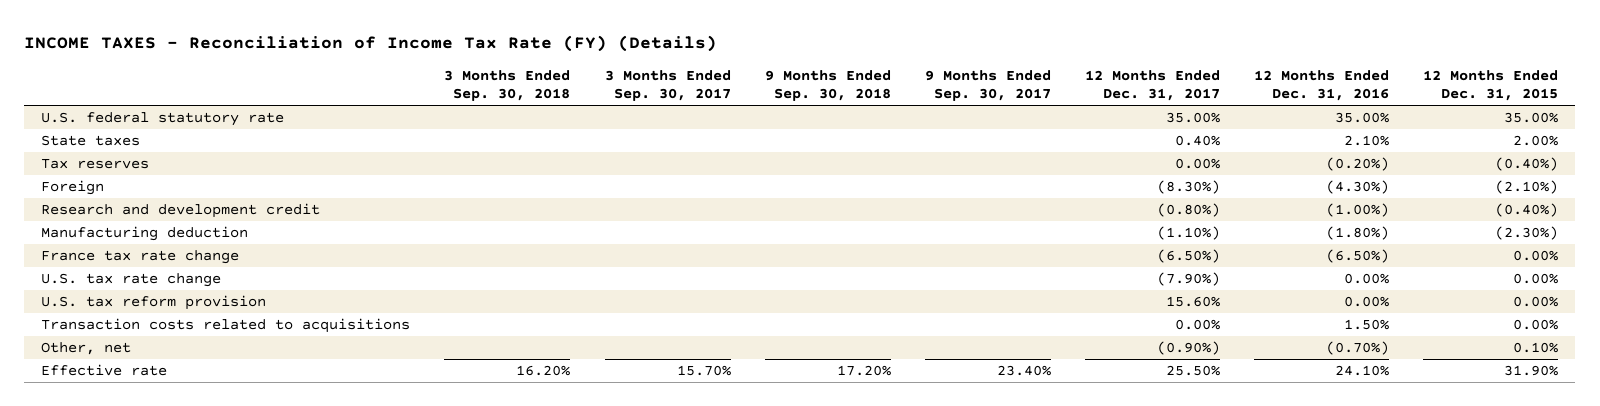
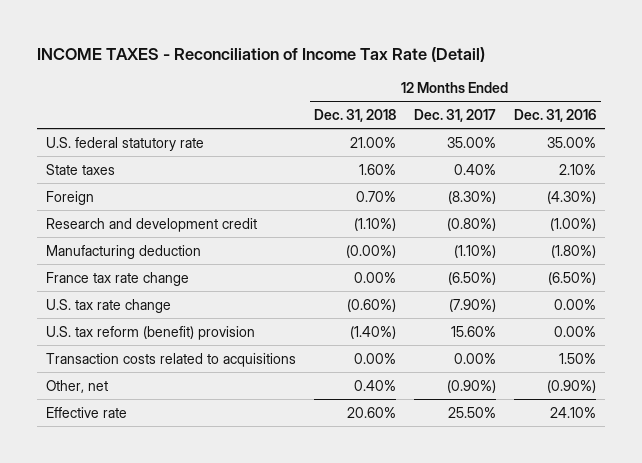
- INCOME TAXES - Reconciliation of Income Tax Rate (FY) (Details)
+ INCOME TAXES - Reconciliation of Income Tax Rate (Detail)
- | 3 Months Ended Sep. 30, 2018 | 3 Months Ended Sep. 30, 2017 | 9 Months Ended Sep. 30, 2018 | 9 Months Ended Sep. 30, 2017 | 12 Months Ended Dec. 31, 2017 | 12 Months Ended Dec. 31, 2016 | 12 Months Ended Dec. 31, 2015
+ | 12 Months Ended Dec. 31, 2018 | 12 Months Ended Dec. 31, 2017 | 12 Months Ended Dec. 31, 2016
- Tax reserves | | | | | 0.00% | (0.20%) | (0.40%)
- U.S. tax reform provision | | | | | 15.60% | 0.00% | 0.00%
+ U.S. tax reform (benefit) provision | (1.40%) | 15.60% | 0.00%
- Other, net | | | | | (0.90%) | (0.70%) | 0.10%
+ Other, net | 0.40% | (0.90%) | (0.90%)

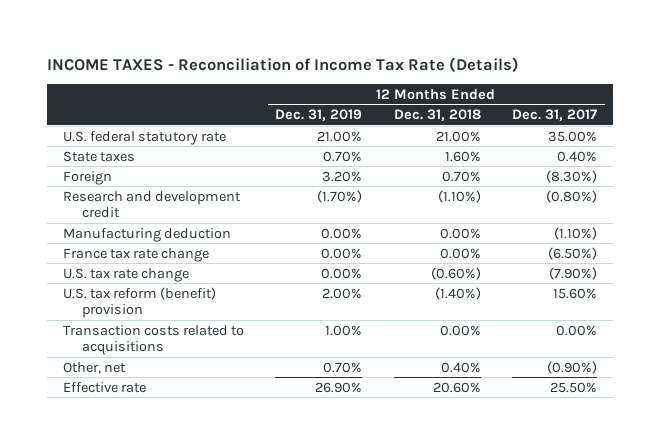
- INCOME TAXES - Reconciliation of Income Tax Rate (Detail)
+ INCOME TAXES - Reconciliation of Income Tax Rate (Details)
- | 12 Months Ended Dec. 31, 2018 | 12 Months Ended Dec. 31, 2017 | 12 Months Ended Dec. 31, 2016
+ | 12 Months Ended Dec. 31, 2019 | 12 Months Ended Dec. 31, 2018 | 12 Months Ended Dec. 31, 2017
- Manufacturing deduction | (0.00%) | (1.10%) | (1.80%)
+ Manufacturing deduction | 0.00% | 0.00% | (1.10%)

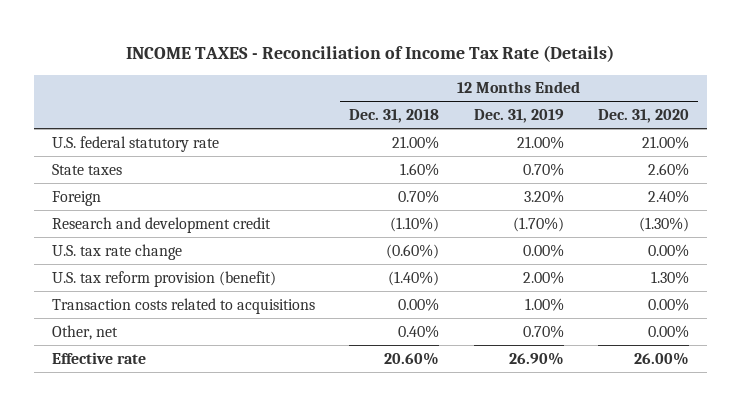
- | 12 Months Ended Dec. 31, 2019 | 12 Months Ended Dec. 31, 2018 | 12 Months Ended Dec. 31, 2017
+ | 12 Months Ended Dec. 31, 2018 | 12 Months Ended Dec. 31, 2019 | 12 Months Ended Dec. 31, 2020
- Manufacturing deduction | 0.00% | 0.00% | (1.10%)
- France tax rate change | 0.00% | 0.00% | (6.50%)
- U.S. tax reform (benefit) provision | 2.00% | (1.40%) | 15.60%
+ U.S. tax reform provision (benefit) | (1.40%) | 2.00% | 1.30%

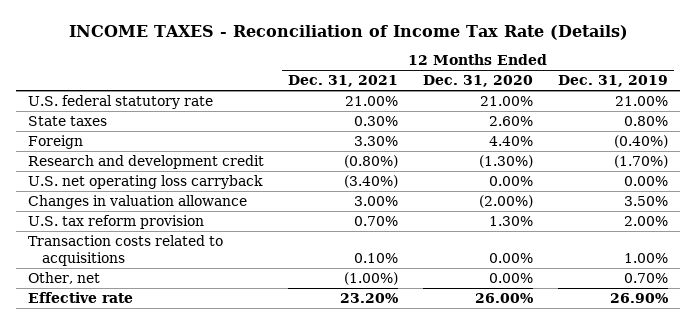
- | 12 Months Ended Dec. 31, 2018 | 12 Months Ended Dec. 31, 2019 | 12 Months Ended Dec. 31, 2020
+ | 12 Months Ended Dec. 31, 2021 | 12 Months Ended Dec. 31, 2020 | 12 Months Ended Dec. 31, 2019
- State taxes | 1.60% | 0.70% | 2.60%
- Foreign | 0.70% | 3.20% | 2.40%
+ State taxes | 0.30% | 2.60% | 0.80%
+ Foreign | 3.30% | 4.40% | (0.40%)
- U.S. tax rate change | (0.60%) | 0.00% | 0.00%
- U.S. tax reform provision (benefit) | (1.40%) | 2.00% | 1.30%
+ U.S. net operating loss carryback | (3.40%) | 0.00% | 0.00%
+ Changes in valuation allowance | 3.00% | (2.00%) | 3.50%
+ U.S. tax reform provision | 0.70% | 1.30% | 2.00%

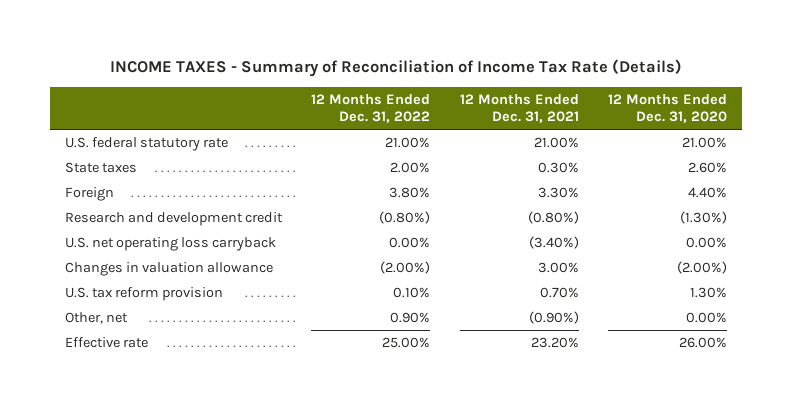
- INCOME TAXES - Reconciliation of Income Tax Rate (Details)
+ INCOME TAXES - Summary of Reconciliation of Income Tax Rate (Details)
- | 12 Months Ended Dec. 31, 2021 | 12 Months Ended Dec. 31, 2020 | 12 Months Ended Dec. 31, 2019
+ | 12 Months Ended Dec. 31, 2022 | 12 Months Ended Dec. 31, 2021 | 12 Months Ended Dec. 31, 2020
- Transaction costs related to acquisitions | 0.10% | 0.00% | 1.00%
- Other, net | (1.00%) | 0.00% | 0.70%
+ Other, net | 0.90% | (0.90%) | 0.00%

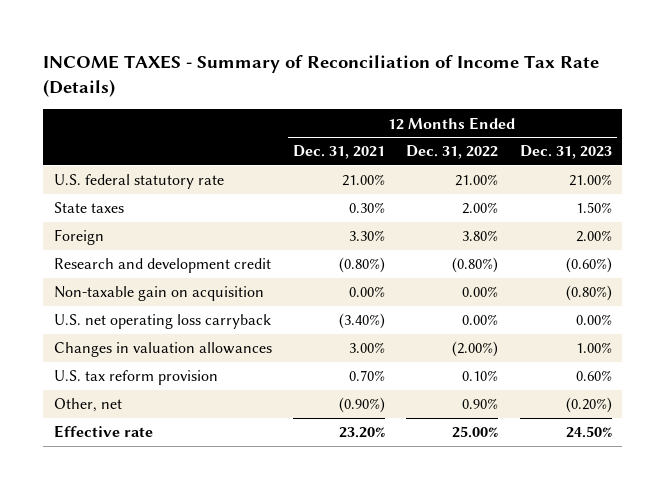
- | 12 Months Ended Dec. 31, 2022 | 12 Months Ended Dec. 31, 2021 | 12 Months Ended Dec. 31, 2020
+ | 12 Months Ended Dec. 31, 2021 | 12 Months Ended Dec. 31, 2022 | 12 Months Ended Dec. 31, 2023
+ Non-taxable gain on acquisition | 0.00% | 0.00% | (0.80%)
- Changes in valuation allowance | (2.00%) | 3.00% | (2.00%)
+ Changes in valuation allowances | 3.00% | (2.00%) | 1.00%

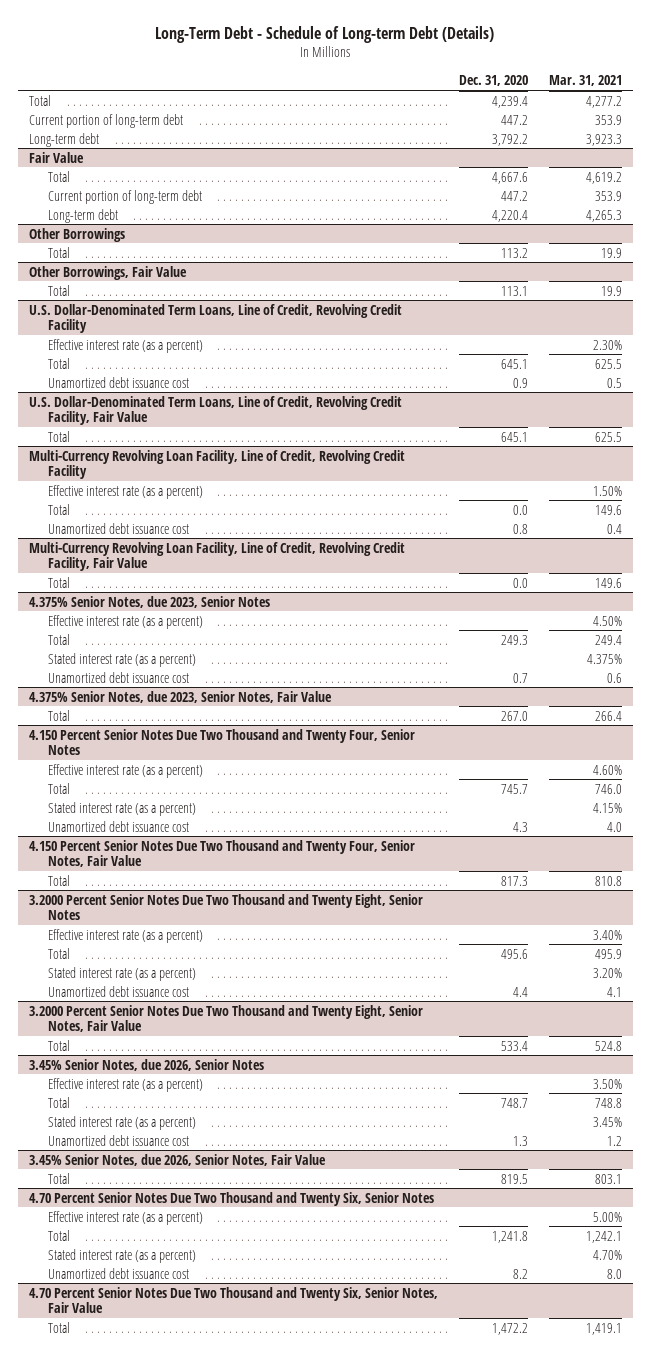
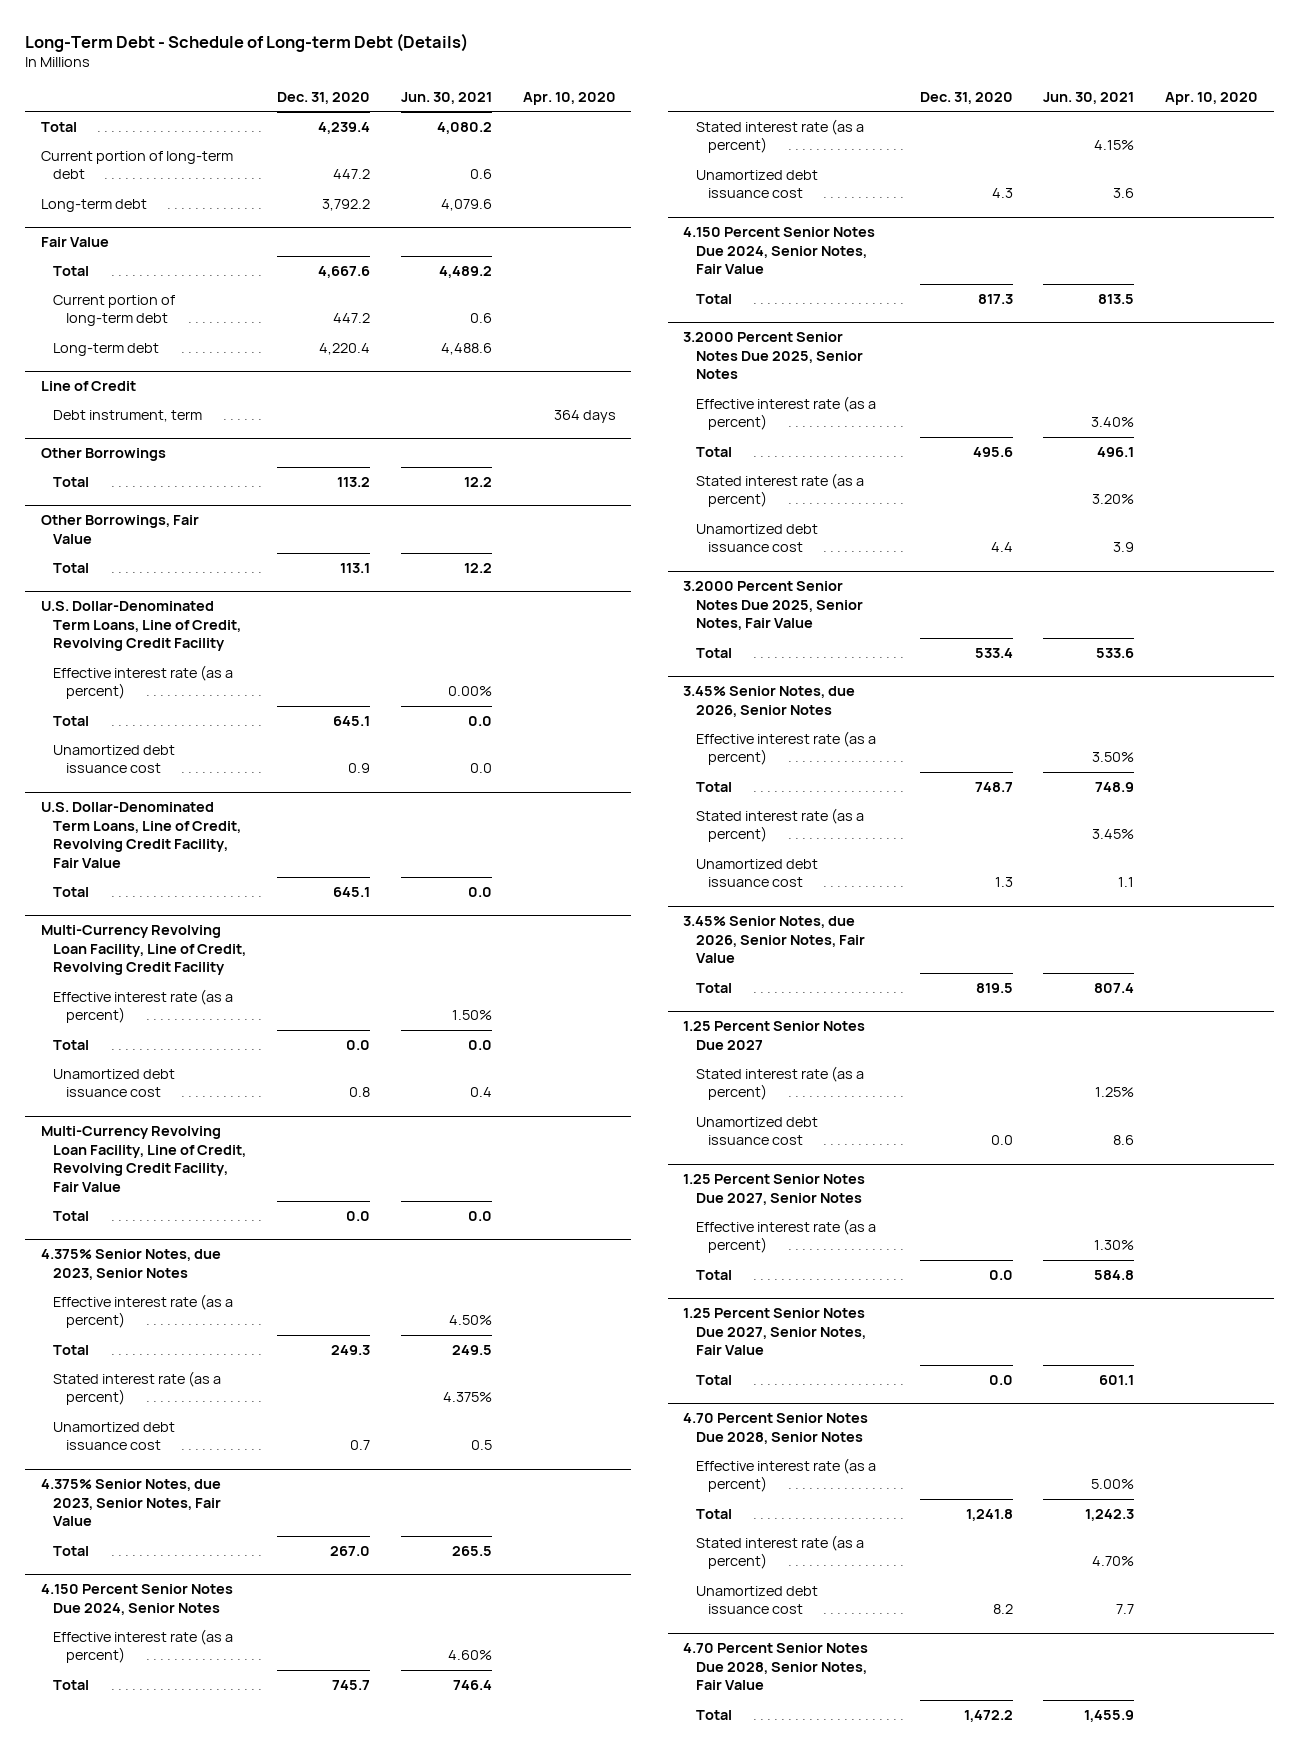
- | Dec. 31, 2020 | Mar. 31, 2021
+ | Dec. 31, 2020 | Jun. 30, 2021 | Apr. 10, 2020
+ Line of Credit
+ Debt instrument, term | | | 364 days
- 4.150 Percent Senior Notes Due Two Thousand and Twenty Four, Senior Notes
+ 4.150 Percent Senior Notes Due 2024, Senior Notes
- 4.150 Percent Senior Notes Due Two Thousand and Twenty Four, Senior Notes, Fair Value
+ 4.150 Percent Senior Notes Due 2024, Senior Notes, Fair Value
- 3.2000 Percent Senior Notes Due Two Thousand and Twenty Eight, Senior Notes
+ 3.2000 Percent Senior Notes Due 2025, Senior Notes
- 3.2000 Percent Senior Notes Due Two Thousand and Twenty Eight, Senior Notes, Fair Value
+ 3.2000 Percent Senior Notes Due 2025, Senior Notes, Fair Value
- 4.70 Percent Senior Notes Due Two Thousand and Twenty Six, Senior Notes
+ 1.25 Percent Senior Notes Due 2027
+ Stated interest rate (as a percent) | | 1.25% |
+ Unamortized debt issuance cost | 0.0 | 8.6 |
+ 1.25 Percent Senior Notes Due 2027, Senior Notes
+ Total | 0.0 | 584.8 |
+ 1.25 Percent Senior Notes Due 2027, Senior Notes, Fair Value
+ Total | 0.0 | 601.1 |
+ 4.70 Percent Senior Notes Due 2028, Senior Notes
+ Effective interest rate (as a percent) | | 5.00% |
- 4.70 Percent Senior Notes Due Two Thousand and Twenty Six, Senior Notes, Fair Value
+ 4.70 Percent Senior Notes Due 2028, Senior Notes, Fair Value

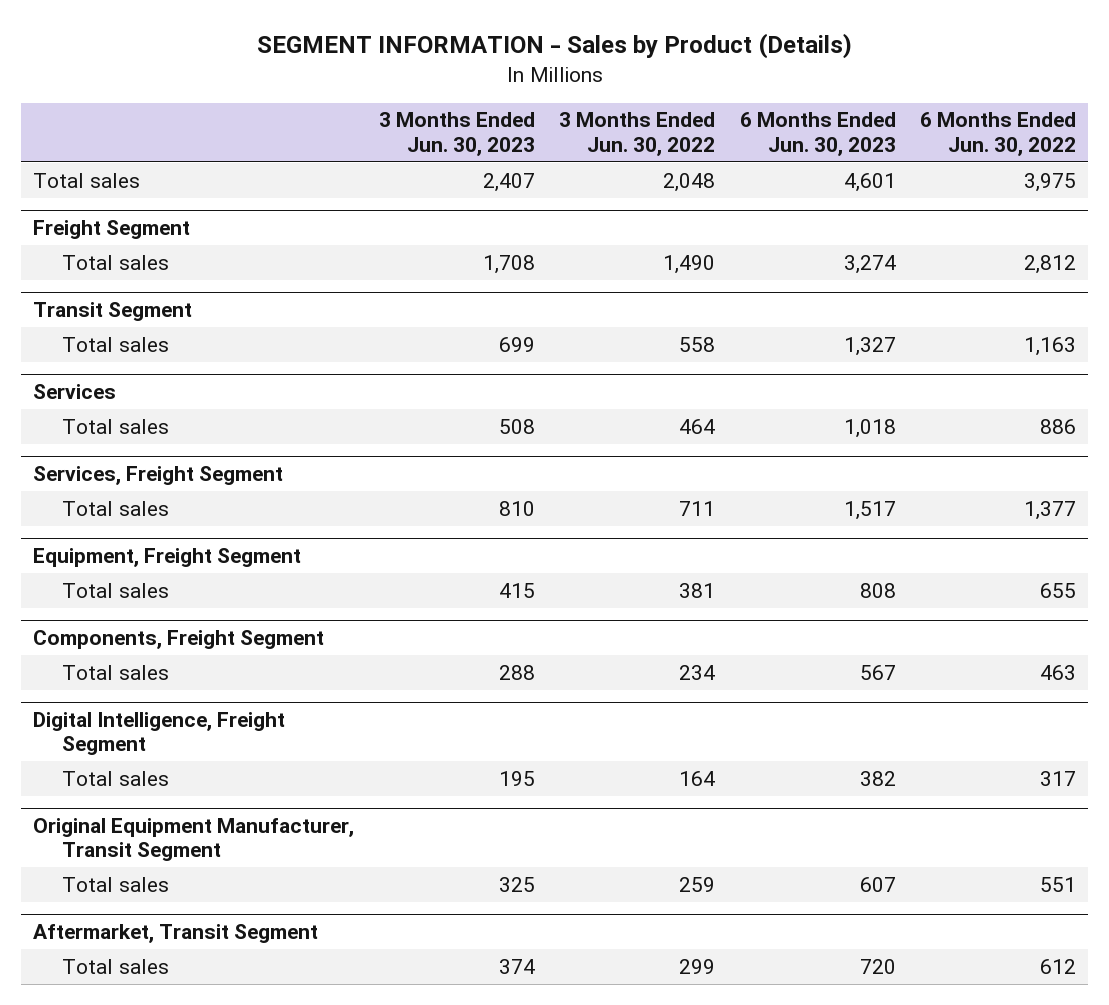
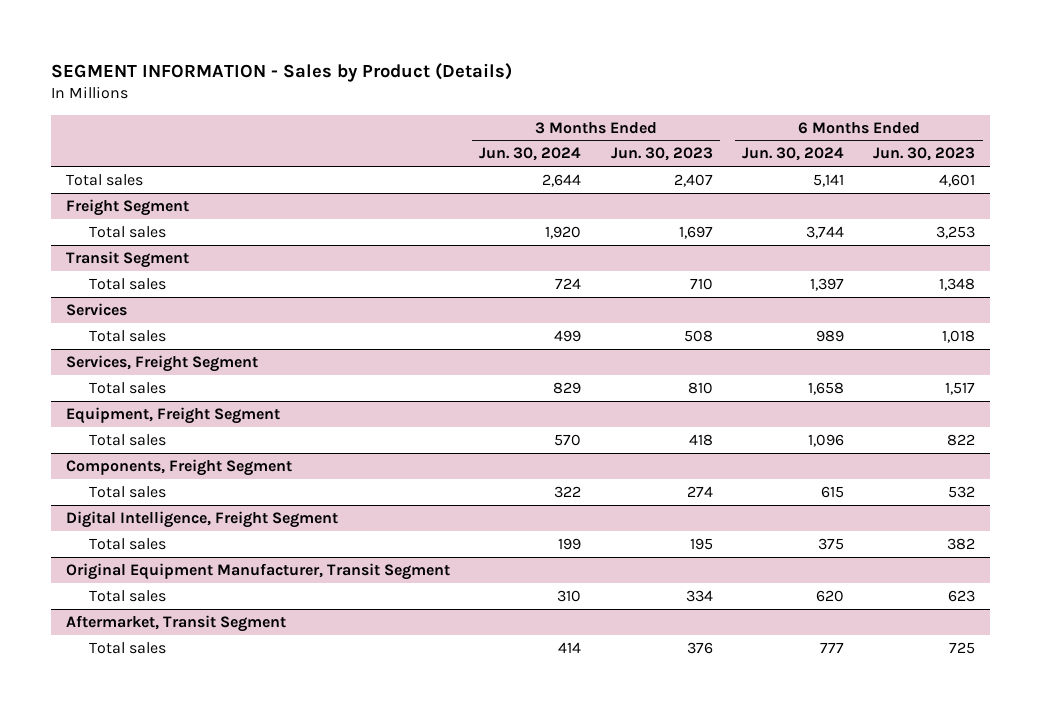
- | 3 Months Ended Jun. 30, 2023 | 3 Months Ended Jun. 30, 2022 | 6 Months Ended Jun. 30, 2023 | 6 Months Ended Jun. 30, 2022
+ | 3 Months Ended Jun. 30, 2024 | 3 Months Ended Jun. 30, 2023 | 6 Months Ended Jun. 30, 2024 | 6 Months Ended Jun. 30, 2023
@ Freight Segment
- Total sales | 1,708 | 1,490 | 3,274 | 2,812
+ Total sales | 1,920 | 1,697 | 3,744 | 3,253
@ Transit Segment
- Total sales | 699 | 558 | 1,327 | 1,163
+ Total sales | 724 | 710 | 1,397 | 1,348
@ Equipment, Freight Segment
- Total sales | 415 | 381 | 808 | 655
+ Total sales | 570 | 418 | 1,096 | 822
@ Components, Freight Segment
- Total sales | 288 | 234 | 567 | 463
+ Total sales | 322 | 274 | 615 | 532
@ Original Equipment Manufacturer, Transit Segment
- Total sales | 325 | 259 | 607 | 551
+ Total sales | 310 | 334 | 620 | 623
@ Aftermarket, Transit Segment
- Total sales | 374 | 299 | 720 | 612
+ Total sales | 414 | 376 | 777 | 725

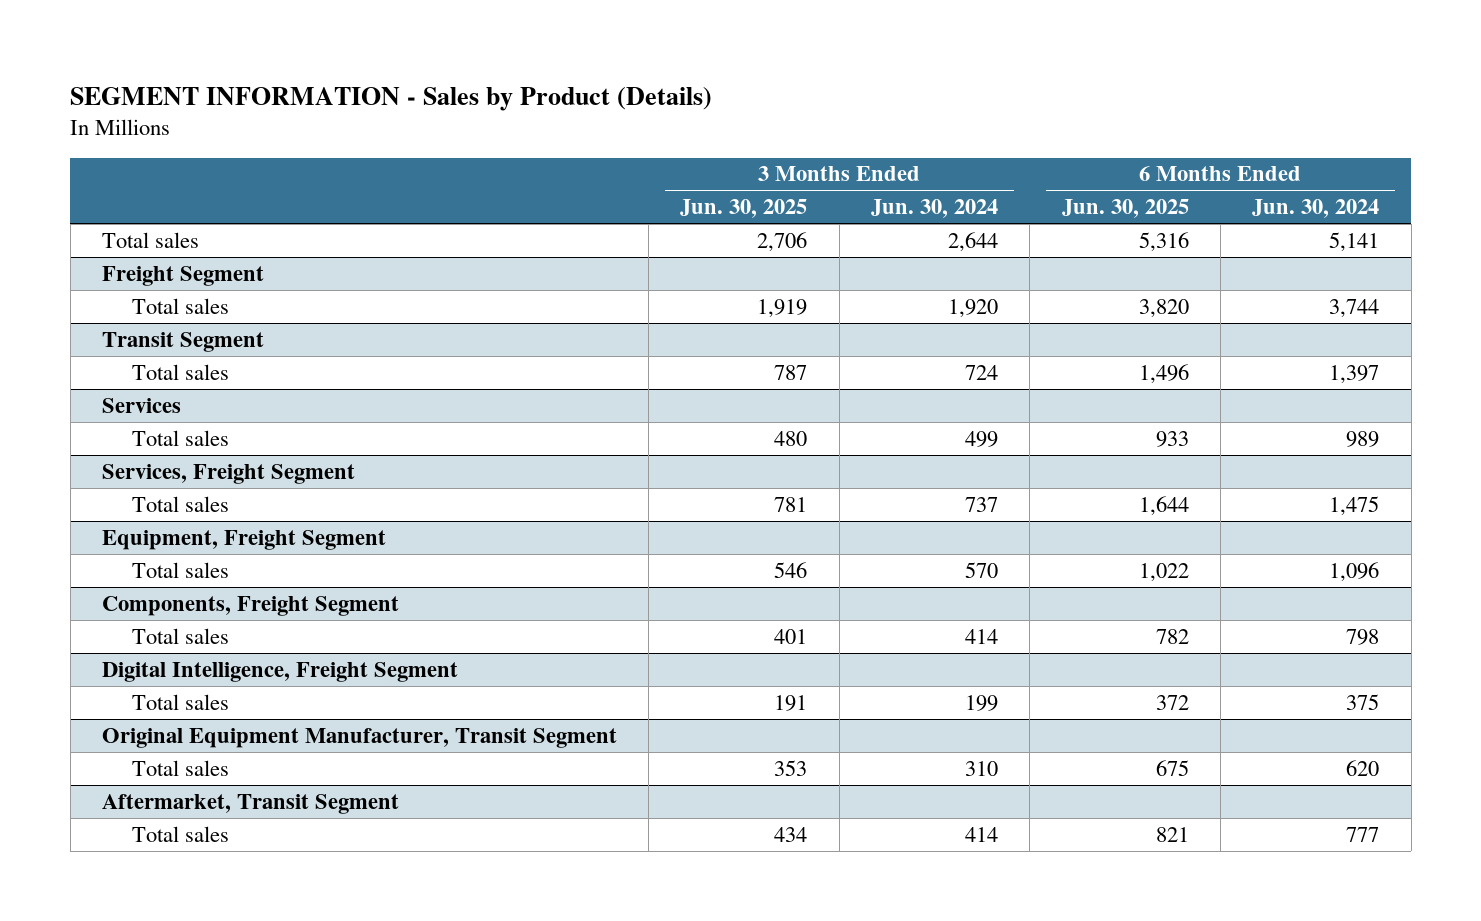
- | 3 Months Ended Jun. 30, 2024 | 3 Months Ended Jun. 30, 2023 | 6 Months Ended Jun. 30, 2024 | 6 Months Ended Jun. 30, 2023
+ | 3 Months Ended Jun. 30, 2025 | 3 Months Ended Jun. 30, 2024 | 6 Months Ended Jun. 30, 2025 | 6 Months Ended Jun. 30, 2024
@ Services, Freight Segment
- Total sales | 829 | 810 | 1,658 | 1,517
+ Total sales | 781 | 737 | 1,644 | 1,475
@ Components, Freight Segment
- Total sales | 322 | 274 | 615 | 532
+ Total sales | 401 | 414 | 782 | 798

